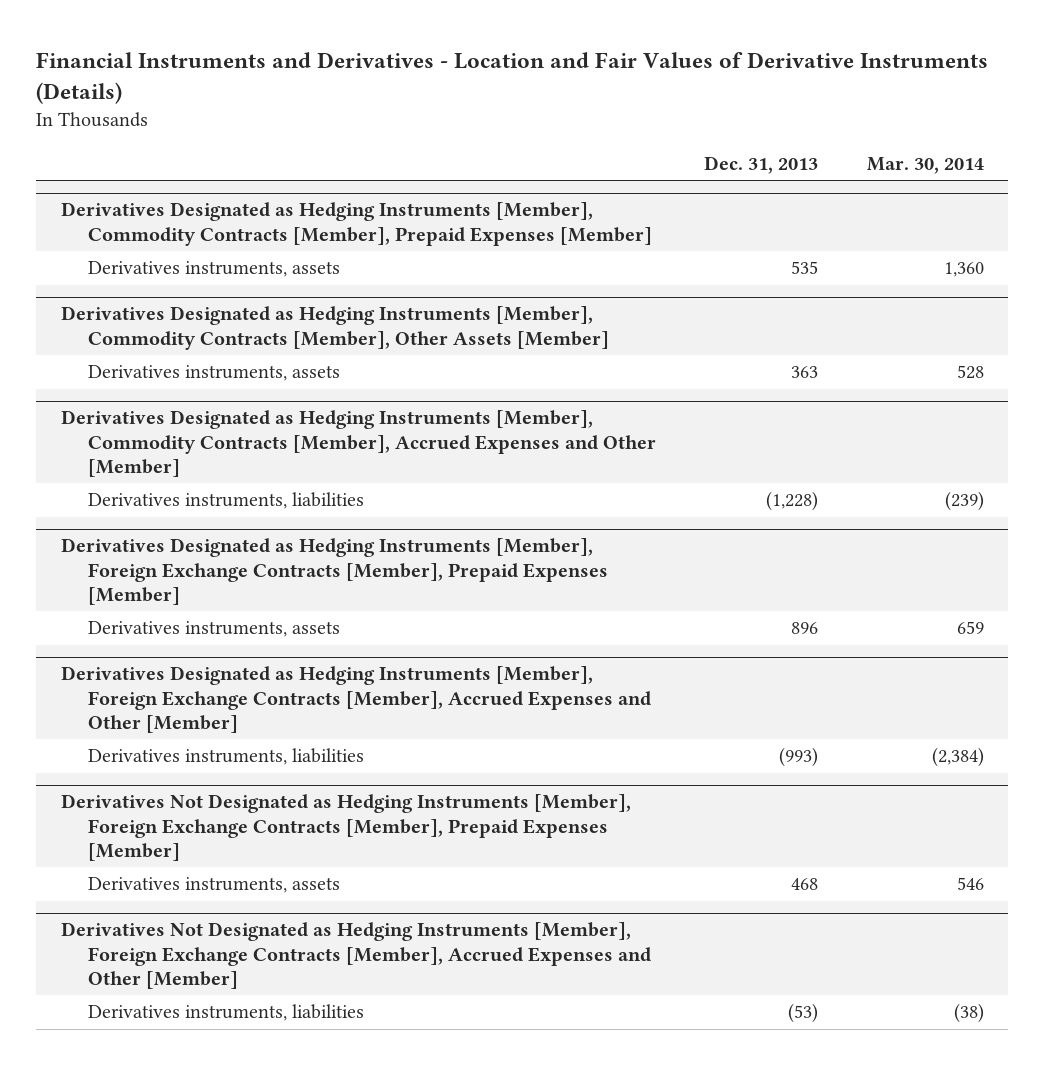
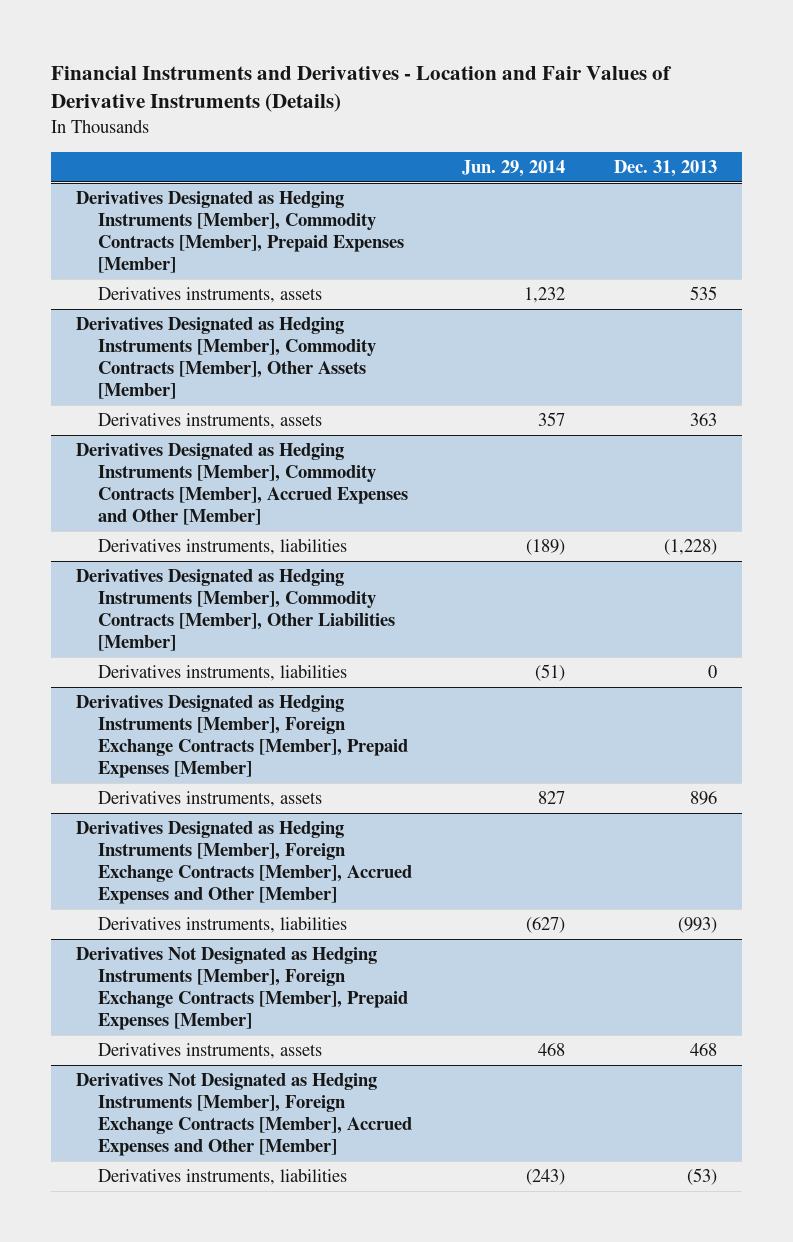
- | Dec. 31, 2013 | Mar. 30, 2014
+ | Jun. 29, 2014 | Dec. 31, 2013
+ Derivatives Designated as Hedging Instruments [Member], Commodity Contracts [Member], Other Liabilities [Member]
+ Derivatives instruments, liabilities | (51) | 0

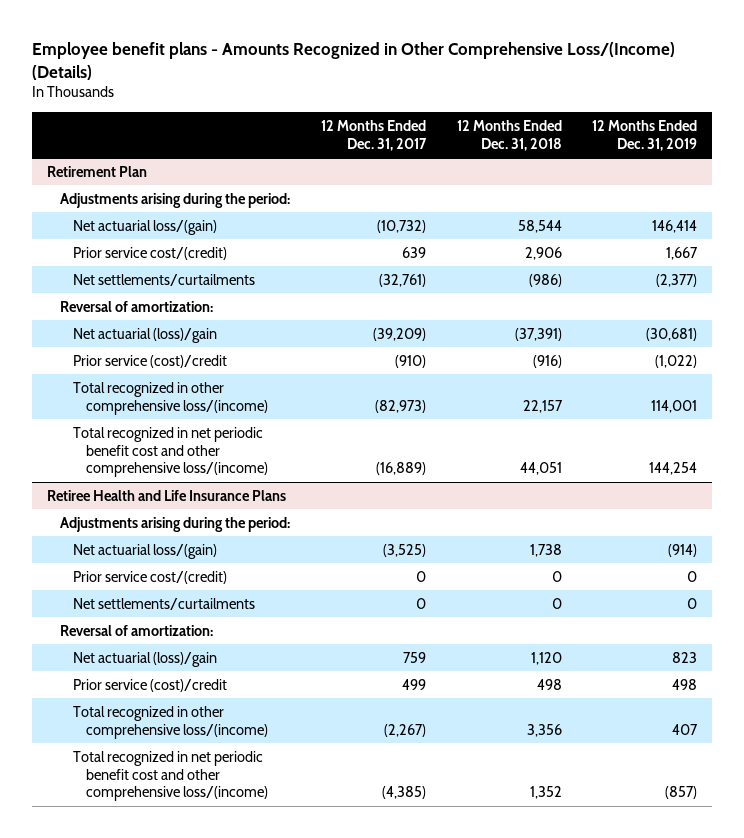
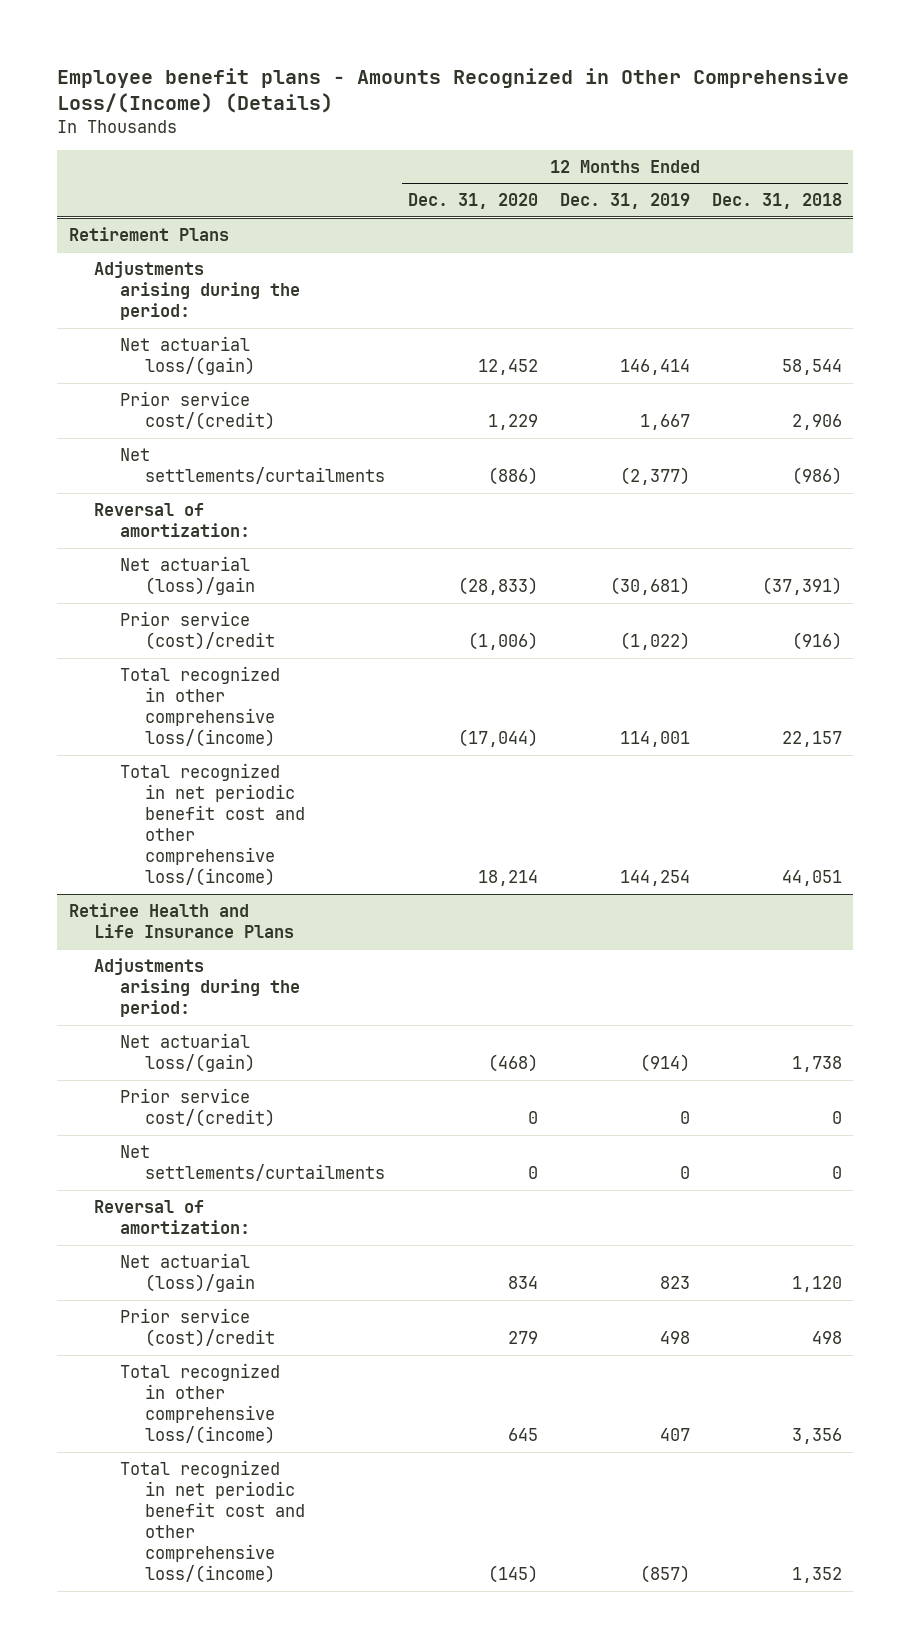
- | 12 Months Ended Dec. 31, 2017 | 12 Months Ended Dec. 31, 2018 | 12 Months Ended Dec. 31, 2019
+ | 12 Months Ended Dec. 31, 2020 | 12 Months Ended Dec. 31, 2019 | 12 Months Ended Dec. 31, 2018
- Retirement Plan
+ Retirement Plans

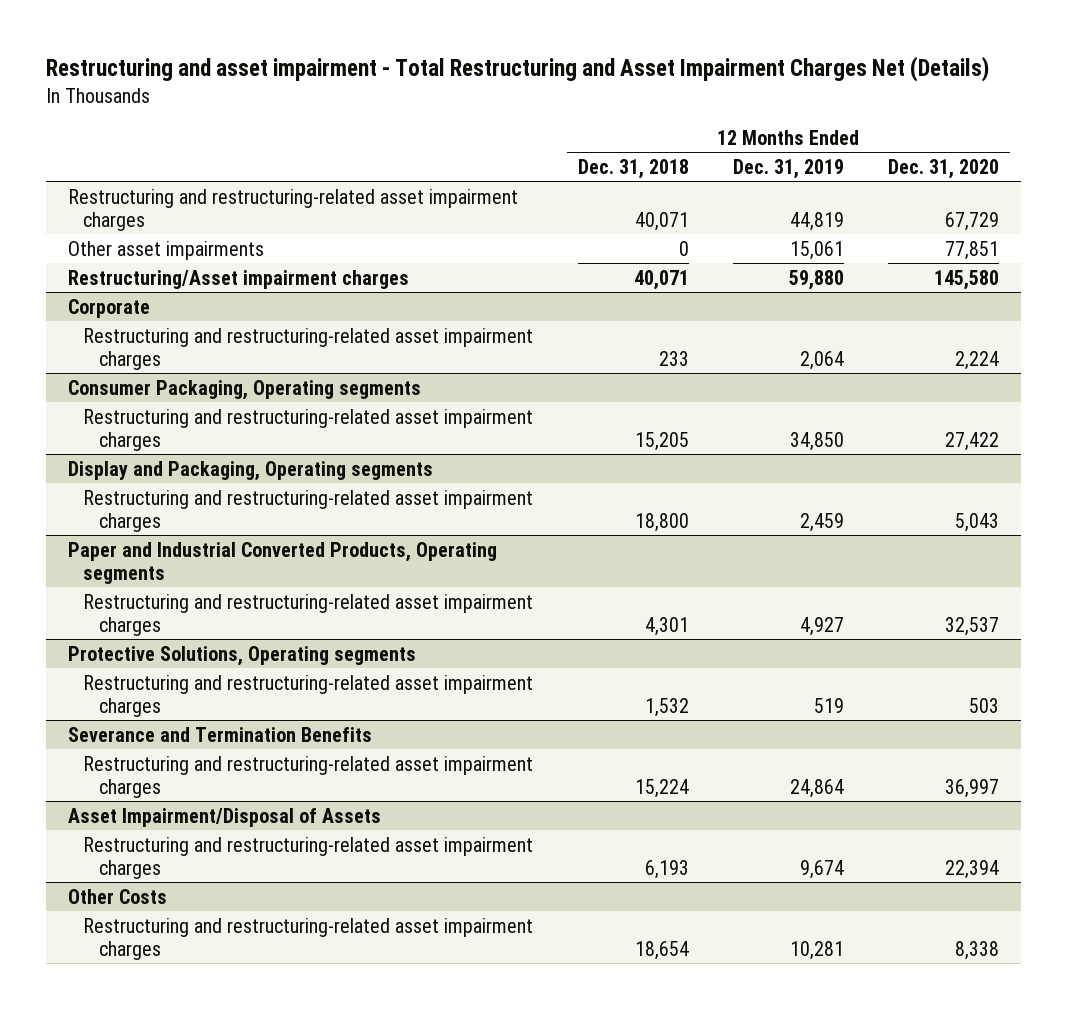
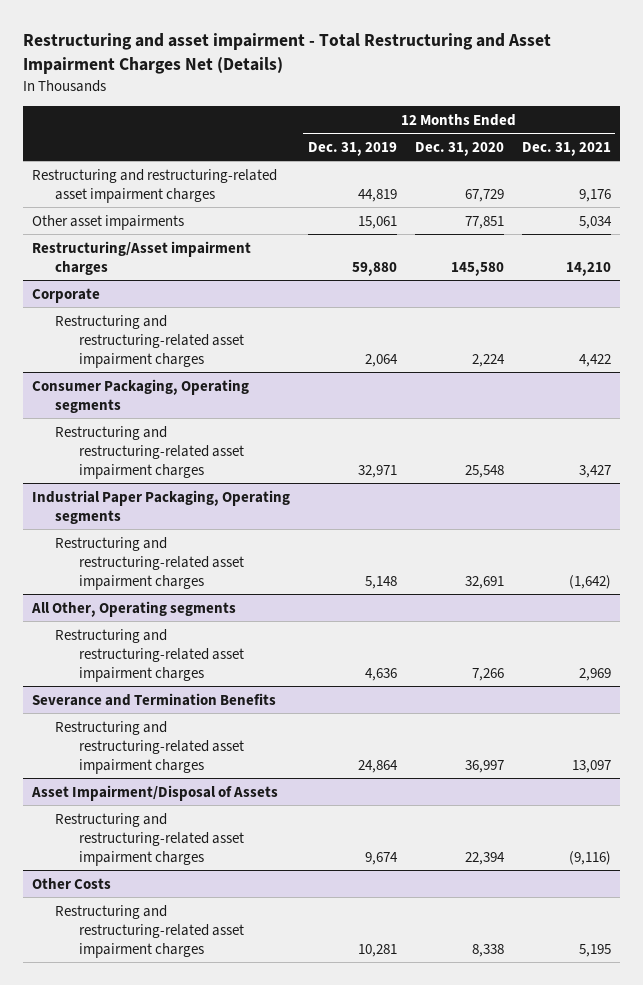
- | 12 Months Ended Dec. 31, 2018 | 12 Months Ended Dec. 31, 2019 | 12 Months Ended Dec. 31, 2020
+ | 12 Months Ended Dec. 31, 2019 | 12 Months Ended Dec. 31, 2020 | 12 Months Ended Dec. 31, 2021
@ Consumer Packaging, Operating segments
- Restructuring and restructuring-related asset impairment charges | 15,205 | 34,850 | 27,422
- Display and Packaging, Operating segments
- Restructuring and restructuring-related asset impairment charges | 18,800 | 2,459 | 5,043
- Paper and Industrial Converted Products, Operating segments
- Restructuring and restructuring-related asset impairment charges | 4,301 | 4,927 | 32,537
- Protective Solutions, Operating segments
- Restructuring and restructuring-related asset impairment charges | 1,532 | 519 | 503
@ Consumer Packaging, Operating segments
+ Restructuring and restructuring-related asset impairment charges | 32,971 | 25,548 | 3,427
+ Industrial Paper Packaging, Operating segments
+ Restructuring and restructuring-related asset impairment charges | 5,148 | 32,691 | (1,642)
+ All Other, Operating segments
+ Restructuring and restructuring-related asset impairment charges | 4,636 | 7,266 | 2,969

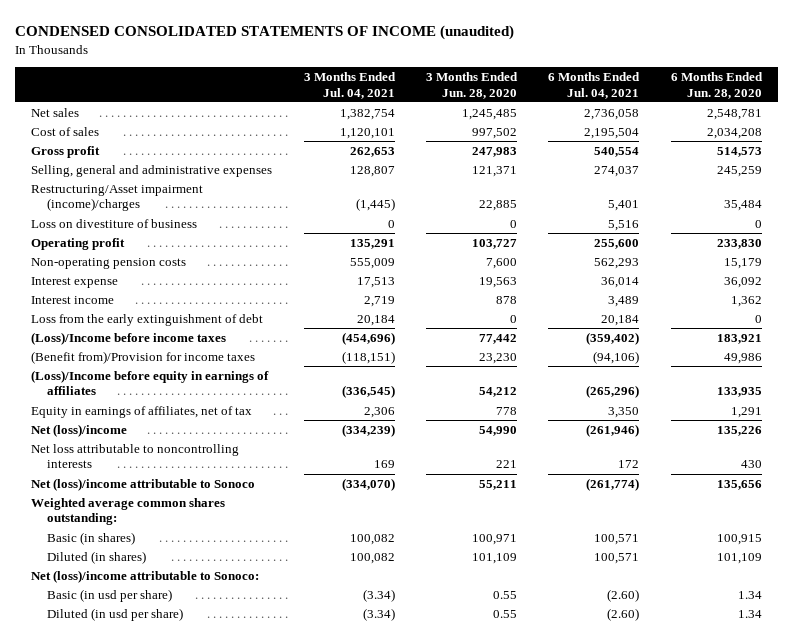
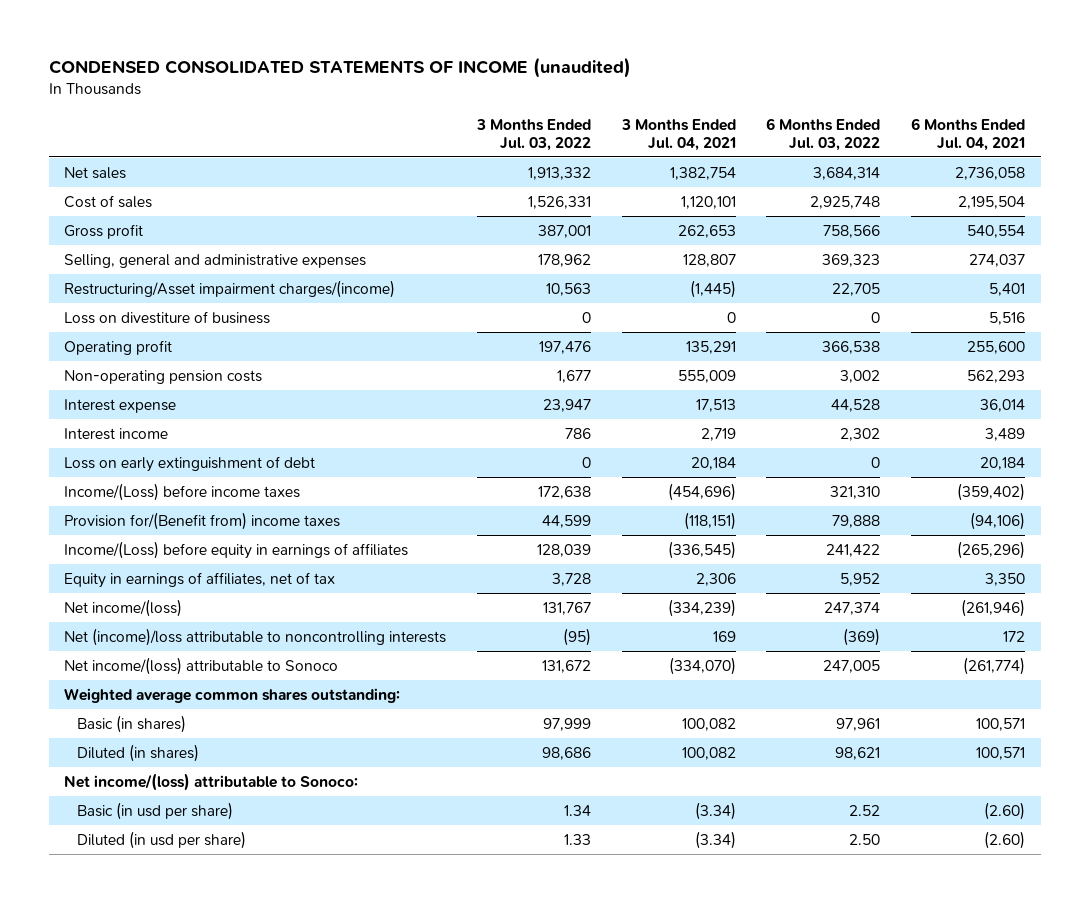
- | 3 Months Ended Jul. 04, 2021 | 3 Months Ended Jun. 28, 2020 | 6 Months Ended Jul. 04, 2021 | 6 Months Ended Jun. 28, 2020
+ | 3 Months Ended Jul. 03, 2022 | 3 Months Ended Jul. 04, 2021 | 6 Months Ended Jul. 03, 2022 | 6 Months Ended Jul. 04, 2021
- Restructuring/Asset impairment (income)/charges | (1,445) | 22,885 | 5,401 | 35,484
+ Restructuring/Asset impairment charges/(income) | 10,563 | (1,445) | 22,705 | 5,401
- Loss from the early extinguishment of debt | 20,184 | 0 | 20,184 | 0
- (Loss)/Income before income taxes | (454,696) | 77,442 | (359,402) | 183,921
- (Benefit from)/Provision for income taxes | (118,151) | 23,230 | (94,106) | 49,986
- (Loss)/Income before equity in earnings of affiliates | (336,545) | 54,212 | (265,296) | 133,935
+ Loss on early extinguishment of debt | 0 | 20,184 | 0 | 20,184
+ Income/(Loss) before income taxes | 172,638 | (454,696) | 321,310 | (359,402)
+ Provision for/(Benefit from) income taxes | 44,599 | (118,151) | 79,888 | (94,106)
+ Income/(Loss) before equity in earnings of affiliates | 128,039 | (336,545) | 241,422 | (265,296)
- Net (loss)/income | (334,239) | 54,990 | (261,946) | 135,226
- Net loss attributable to noncontrolling interests | 169 | 221 | 172 | 430
- Net (loss)/income attributable to Sonoco | (334,070) | 55,211 | (261,774) | 135,656
+ Net income/(loss) | 131,767 | (334,239) | 247,374 | (261,946)
+ Net (income)/loss attributable to noncontrolling interests | (95) | 169 | (369) | 172
+ Net income/(loss) attributable to Sonoco | 131,672 | (334,070) | 247,005 | (261,774)
- Net (loss)/income attributable to Sonoco:
+ Net income/(loss) attributable to Sonoco:

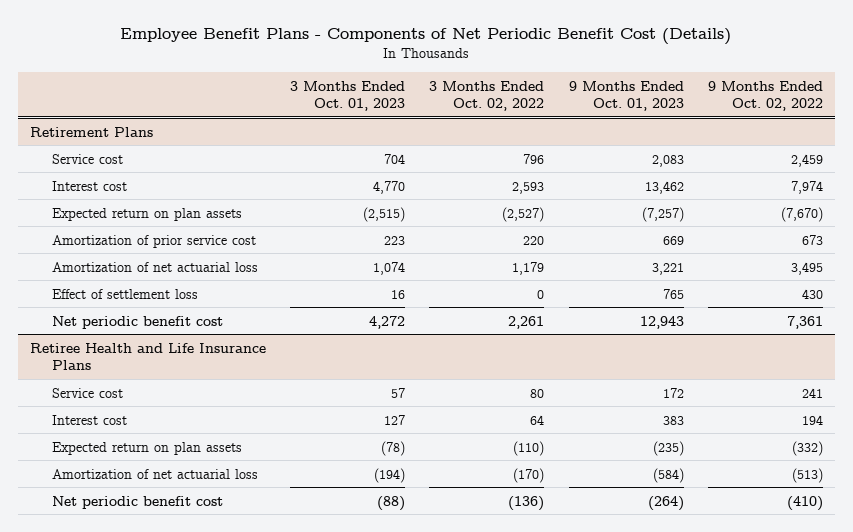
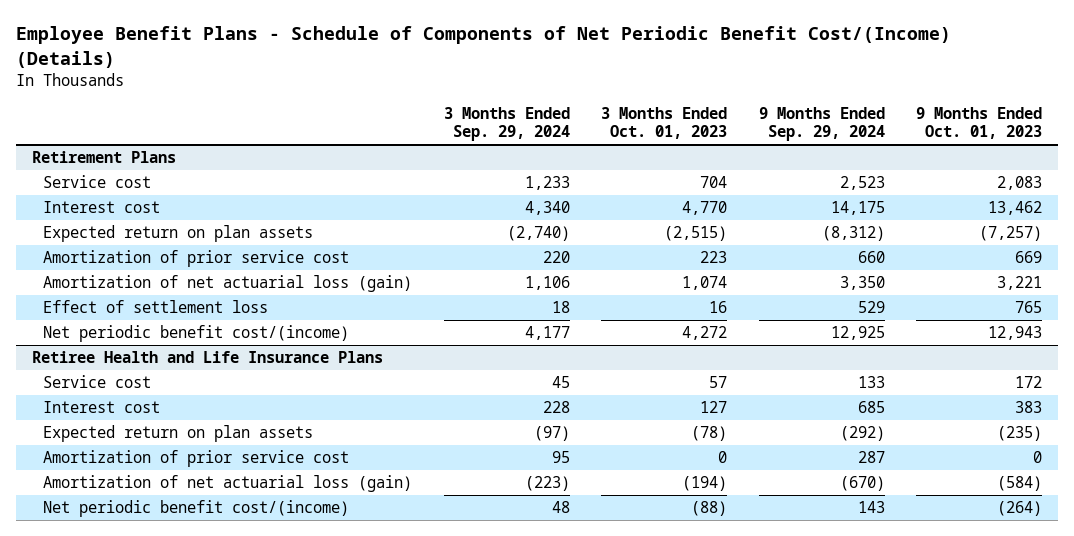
- Employee Benefit Plans - Components of Net Periodic Benefit Cost (Details)
+ Employee Benefit Plans - Schedule of Components of Net Periodic Benefit Cost/(Income) (Details)
- | 3 Months Ended Oct. 01, 2023 | 3 Months Ended Oct. 02, 2022 | 9 Months Ended Oct. 01, 2023 | 9 Months Ended Oct. 02, 2022
+ | 3 Months Ended Sep. 29, 2024 | 3 Months Ended Oct. 01, 2023 | 9 Months Ended Sep. 29, 2024 | 9 Months Ended Oct. 01, 2023
@ Retirement Plans
- Amortization of net actuarial loss | 1,074 | 1,179 | 3,221 | 3,495
+ Amortization of net actuarial loss (gain) | 1,106 | 1,074 | 3,350 | 3,221
- Net periodic benefit cost | 4,272 | 2,261 | 12,943 | 7,361
+ Net periodic benefit cost/(income) | 4,177 | 4,272 | 12,925 | 12,943
@ Retiree Health and Life Insurance Plans
- Amortization of net actuarial loss | (194) | (170) | (584) | (513)
- Net periodic benefit cost | (88) | (136) | (264) | (410)
+ Amortization of prior service cost | 95 | 0 | 287 | 0
+ Amortization of net actuarial loss (gain) | (223) | (194) | (670) | (584)
+ Net periodic benefit cost/(income) | 48 | (88) | 143 | (264)

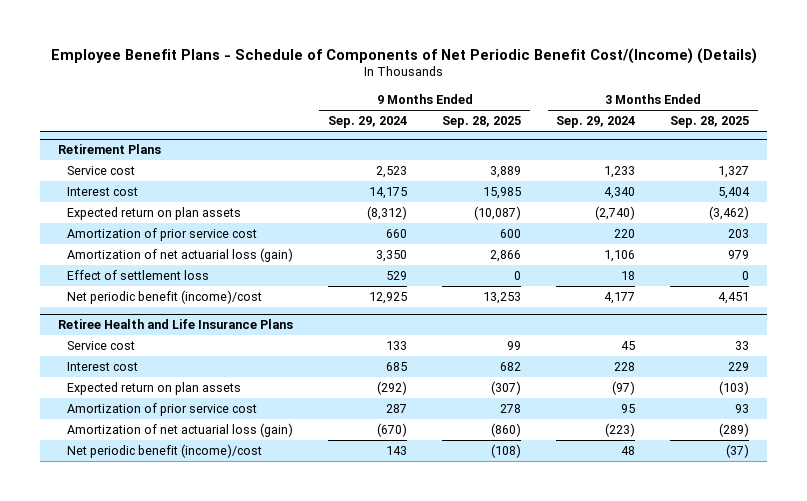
- | 3 Months Ended Sep. 29, 2024 | 3 Months Ended Oct. 01, 2023 | 9 Months Ended Sep. 29, 2024 | 9 Months Ended Oct. 01, 2023
+ | 9 Months Ended Sep. 29, 2024 | 9 Months Ended Sep. 28, 2025 | 3 Months Ended Sep. 29, 2024 | 3 Months Ended Sep. 28, 2025
@ Retirement Plans
- Net periodic benefit cost/(income) | 4,177 | 4,272 | 12,925 | 12,943
+ Net periodic benefit (income)/cost | 12,925 | 13,253 | 4,177 | 4,451
@ Retiree Health and Life Insurance Plans
- Net periodic benefit cost/(income) | 48 | (88) | 143 | (264)
+ Net periodic benefit (income)/cost | 143 | (108) | 48 | (37)

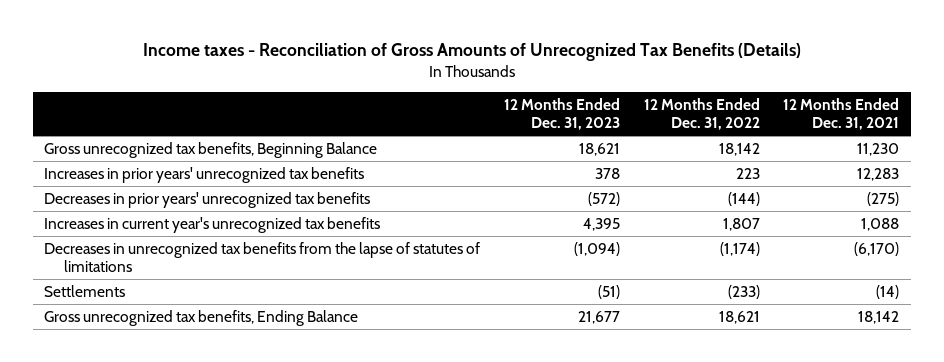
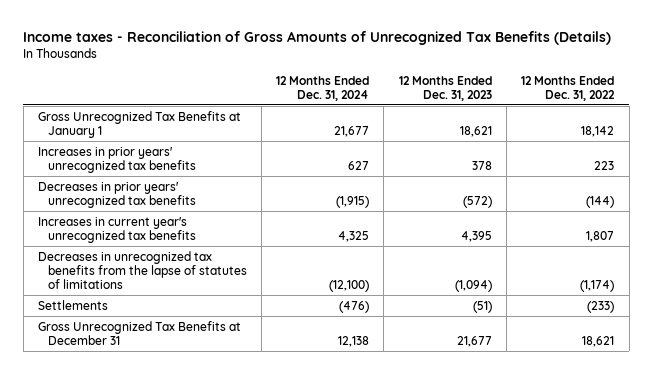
- | 12 Months Ended Dec. 31, 2023 | 12 Months Ended Dec. 31, 2022 | 12 Months Ended Dec. 31, 2021
+ | 12 Months Ended Dec. 31, 2024 | 12 Months Ended Dec. 31, 2023 | 12 Months Ended Dec. 31, 2022
- Gross unrecognized tax benefits, Beginning Balance | 18,621 | 18,142 | 11,230
+ Gross Unrecognized Tax Benefits at January 1 | 21,677 | 18,621 | 18,142
- Gross unrecognized tax benefits, Ending Balance | 21,677 | 18,621 | 18,142
+ Gross Unrecognized Tax Benefits at December 31 | 12,138 | 21,677 | 18,621

